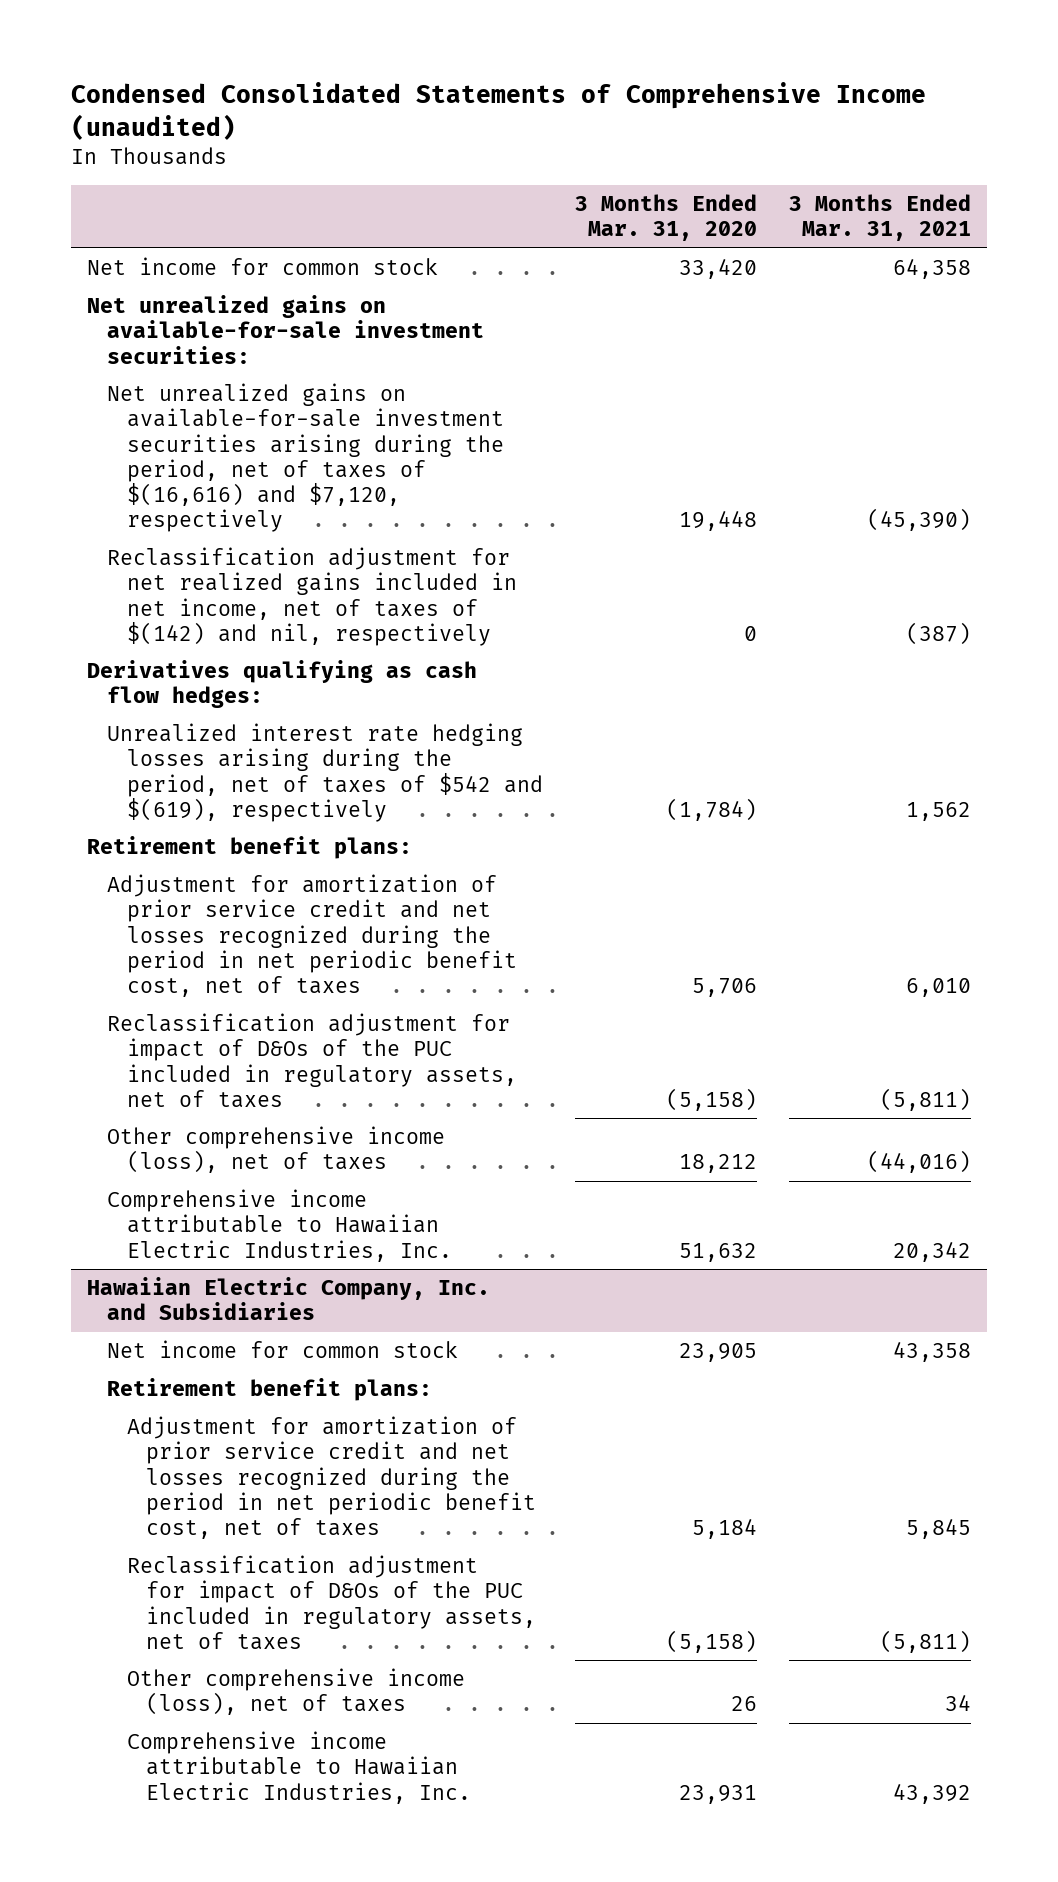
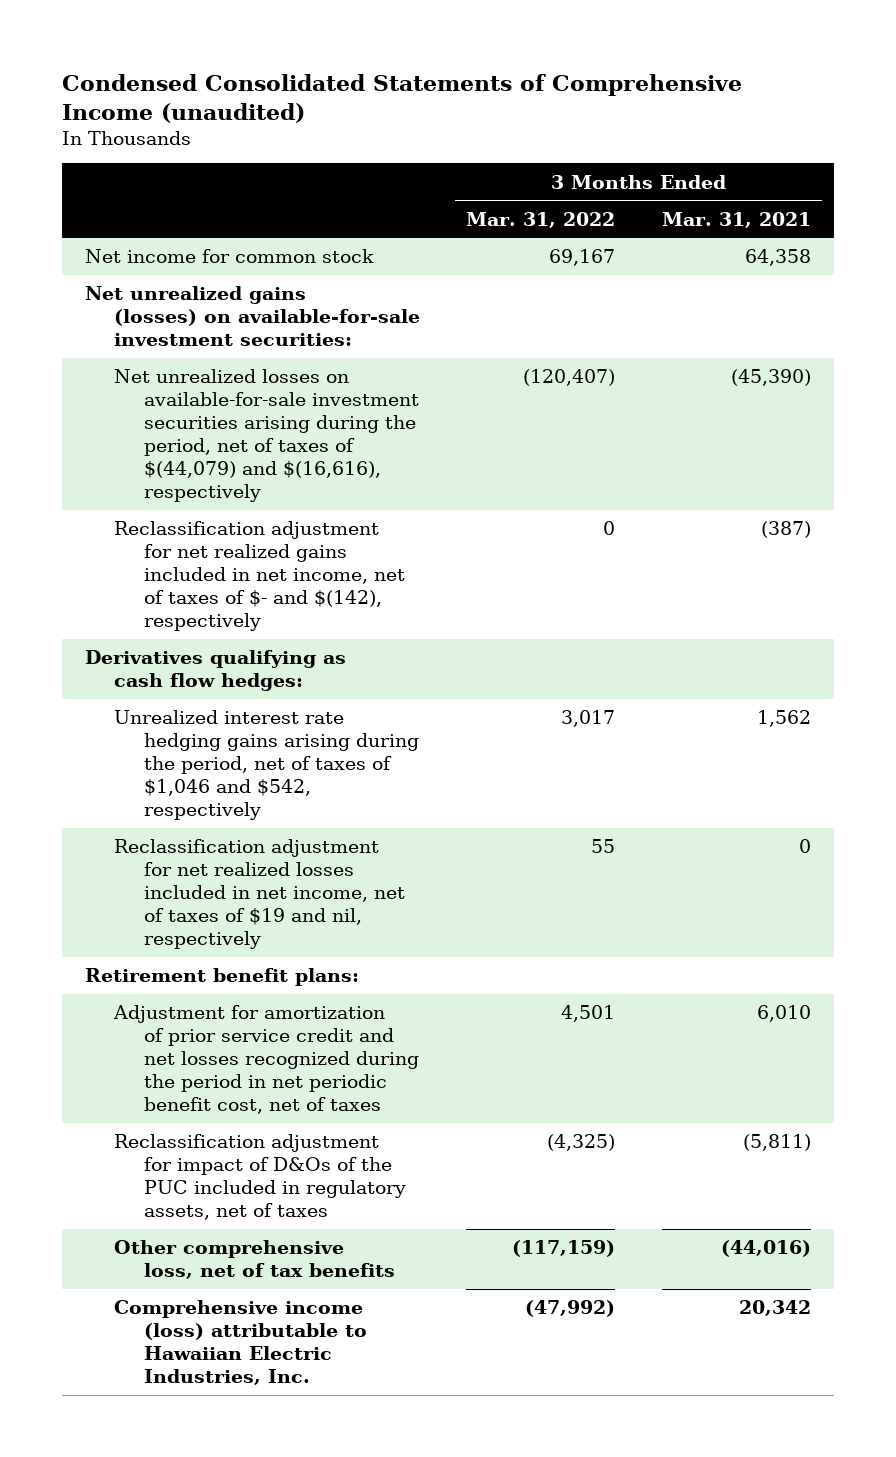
- | 3 Months Ended Mar. 31, 2020 | 3 Months Ended Mar. 31, 2021
+ | 3 Months Ended Mar. 31, 2022 | 3 Months Ended Mar. 31, 2021
- Net unrealized gains on available-for-sale investment securities:
- Net unrealized gains on available-for-sale investment securities arising during the period, net of taxes of $(16,616) and $7,120, respectively | 19,448 | (45,390)
- Reclassification adjustment for net realized gains included in net income, net of taxes of $(142) and nil, respectively | 0 | (387)
+ Net unrealized gains (losses) on available-for-sale investment securities:
+ Net unrealized losses on available-for-sale investment securities arising during the period, net of taxes of $(44,079) and $(16,616), respectively | (120,407) | (45,390)
+ Reclassification adjustment for net realized gains included in net income, net of taxes of $- and $(142), respectively | 0 | (387)
- Unrealized interest rate hedging losses arising during the period, net of taxes of $542 and $(619), respectively | (1,784) | 1,562
+ Unrealized interest rate hedging gains arising during the period, net of taxes of $1,046 and $542, respectively | 3,017 | 1,562
+ Reclassification adjustment for net realized losses included in net income, net of taxes of $19 and nil, respectively | 55 | 0
- Other comprehensive income (loss), net of taxes | 18,212 | (44,016)
- Comprehensive income attributable to Hawaiian Electric Industries, Inc. | 51,632 | 20,342
- Hawaiian Electric Company, Inc. and Subsidiaries
- Net income for common stock | 23,905 | 43,358
- Retirement benefit plans:
- Adjustment for amortization of prior service credit and net losses recognized during the period in net periodic benefit cost, net of taxes | 5,184 | 5,845
- Reclassification adjustment for impact of D&Os of the PUC included in regulatory assets, net of taxes | (5,158) | (5,811)
- Other comprehensive income (loss), net of taxes | 26 | 34
- Comprehensive income attributable to Hawaiian Electric Industries, Inc. | 23,931 | 43,392
+ Other comprehensive loss, net of tax benefits | (117,159) | (44,016)
+ Comprehensive income (loss) attributable to Hawaiian Electric Industries, Inc. | (47,992) | 20,342

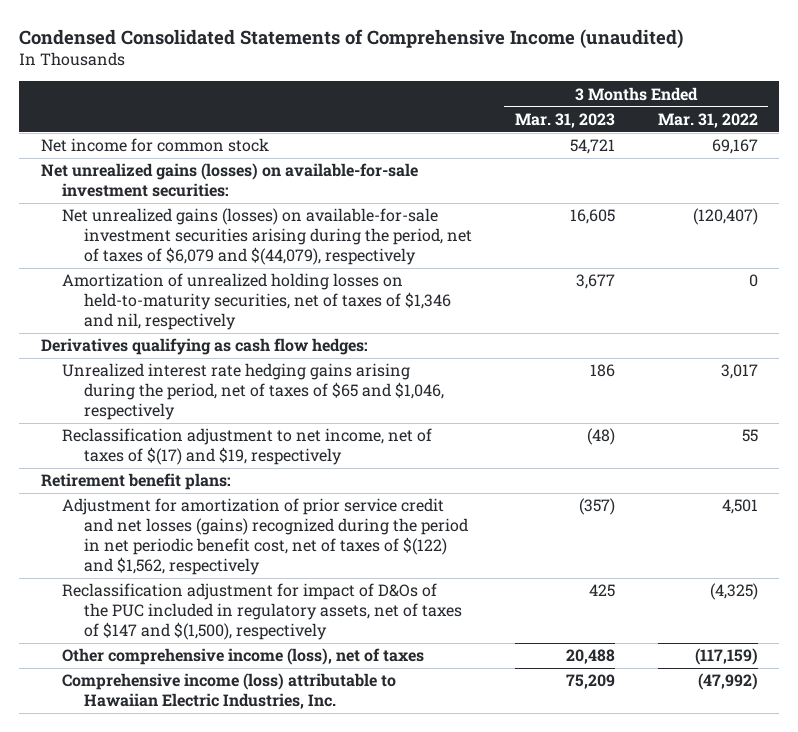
- | 3 Months Ended Mar. 31, 2022 | 3 Months Ended Mar. 31, 2021
+ | 3 Months Ended Mar. 31, 2023 | 3 Months Ended Mar. 31, 2022
- Net unrealized losses on available-for-sale investment securities arising during the period, net of taxes of $(44,079) and $(16,616), respectively | (120,407) | (45,390)
- Reclassification adjustment for net realized gains included in net income, net of taxes of $- and $(142), respectively | 0 | (387)
+ Net unrealized gains (losses) on available-for-sale investment securities arising during the period, net of taxes of $6,079 and $(44,079), respectively | 16,605 | (120,407)
+ Amortization of unrealized holding losses on held-to-maturity securities, net of taxes of $1,346 and nil, respectively | 3,677 | 0
- Unrealized interest rate hedging gains arising during the period, net of taxes of $1,046 and $542, respectively | 3,017 | 1,562
- Reclassification adjustment for net realized losses included in net income, net of taxes of $19 and nil, respectively | 55 | 0
+ Unrealized interest rate hedging gains arising during the period, net of taxes of $65 and $1,046, respectively | 186 | 3,017
+ Reclassification adjustment to net income, net of taxes of $(17) and $19, respectively | (48) | 55
- Adjustment for amortization of prior service credit and net losses recognized during the period in net periodic benefit cost, net of taxes | 4,501 | 6,010
- Reclassification adjustment for impact of D&Os of the PUC included in regulatory assets, net of taxes | (4,325) | (5,811)
- Other comprehensive loss, net of tax benefits | (117,159) | (44,016)
+ Adjustment for amortization of prior service credit and net losses (gains) recognized during the period in net periodic benefit cost, net of taxes of $(122) and $1,562, respectively | (357) | 4,501
+ Reclassification adjustment for impact of D&Os of the PUC included in regulatory assets, net of taxes of $147 and $(1,500), respectively | 425 | (4,325)
+ Other comprehensive income (loss), net of taxes | 20,488 | (117,159)

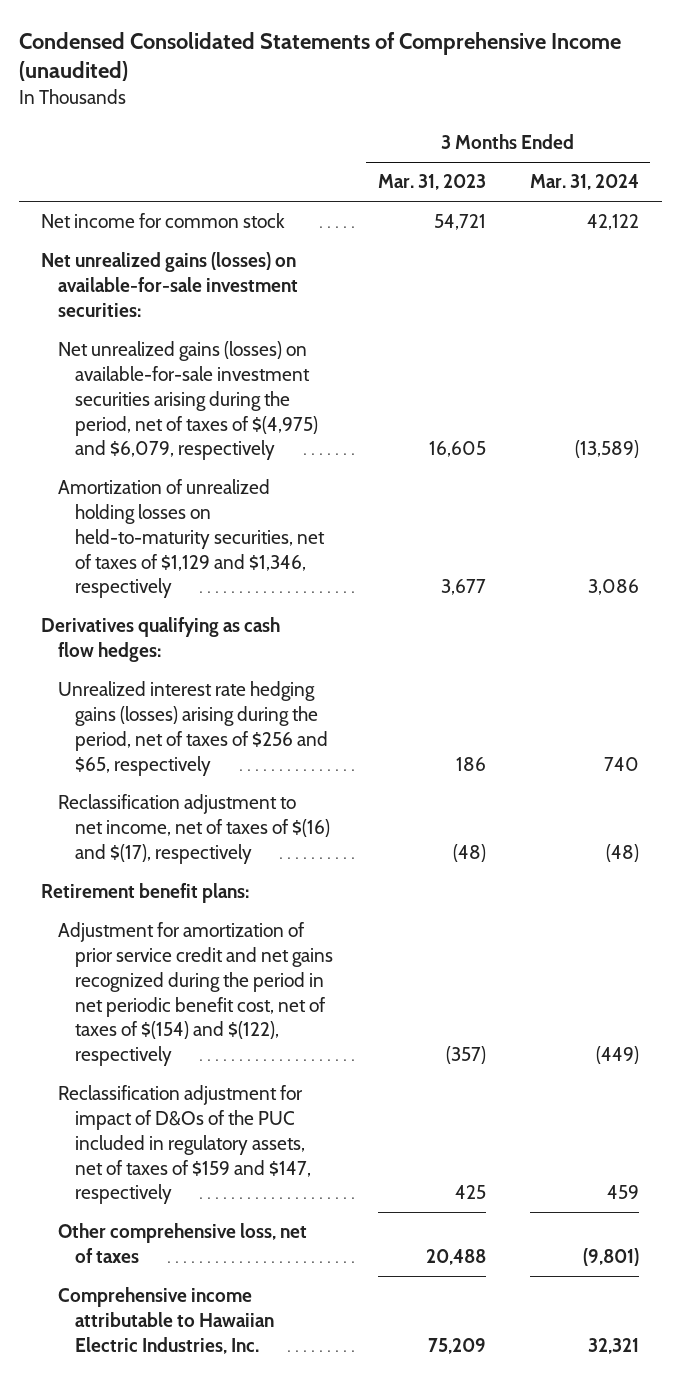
- | 3 Months Ended Mar. 31, 2023 | 3 Months Ended Mar. 31, 2022
+ | 3 Months Ended Mar. 31, 2023 | 3 Months Ended Mar. 31, 2024
- Net unrealized gains (losses) on available-for-sale investment securities arising during the period, net of taxes of $6,079 and $(44,079), respectively | 16,605 | (120,407)
- Amortization of unrealized holding losses on held-to-maturity securities, net of taxes of $1,346 and nil, respectively | 3,677 | 0
+ Net unrealized gains (losses) on available-for-sale investment securities arising during the period, net of taxes of $(4,975) and $6,079, respectively | 16,605 | (13,589)
+ Amortization of unrealized holding losses on held-to-maturity securities, net of taxes of $1,129 and $1,346, respectively | 3,677 | 3,086
- Unrealized interest rate hedging gains arising during the period, net of taxes of $65 and $1,046, respectively | 186 | 3,017
- Reclassification adjustment to net income, net of taxes of $(17) and $19, respectively | (48) | 55
+ Unrealized interest rate hedging gains (losses) arising during the period, net of taxes of $256 and $65, respectively | 186 | 740
+ Reclassification adjustment to net income, net of taxes of $(16) and $(17), respectively | (48) | (48)
- Adjustment for amortization of prior service credit and net losses (gains) recognized during the period in net periodic benefit cost, net of taxes of $(122) and $1,562, respectively | (357) | 4,501
- Reclassification adjustment for impact of D&Os of the PUC included in regulatory assets, net of taxes of $147 and $(1,500), respectively | 425 | (4,325)
- Other comprehensive income (loss), net of taxes | 20,488 | (117,159)
- Comprehensive income (loss) attributable to Hawaiian Electric Industries, Inc. | 75,209 | (47,992)
+ Adjustment for amortization of prior service credit and net gains recognized during the period in net periodic benefit cost, net of taxes of $(154) and $(122), respectively | (357) | (449)
+ Reclassification adjustment for impact of D&Os of the PUC included in regulatory assets, net of taxes of $159 and $147, respectively | 425 | 459
+ Other comprehensive loss, net of taxes | 20,488 | (9,801)
+ Comprehensive income attributable to Hawaiian Electric Industries, Inc. | 75,209 | 32,321

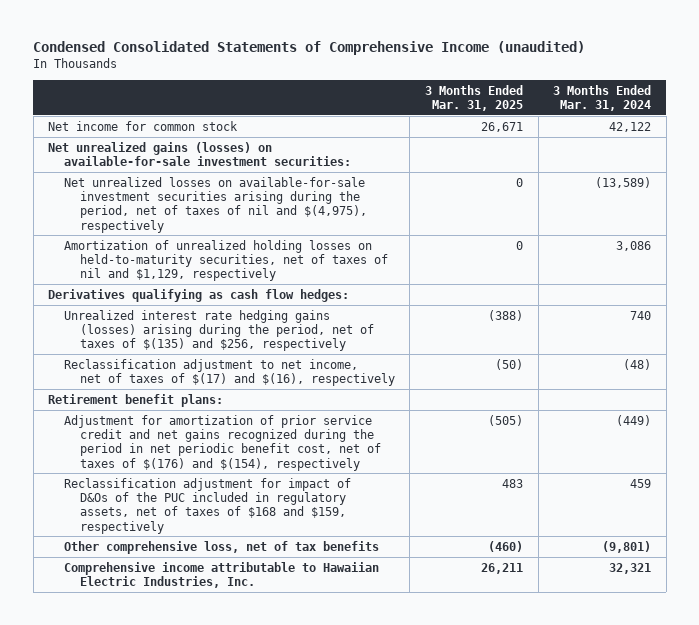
- | 3 Months Ended Mar. 31, 2023 | 3 Months Ended Mar. 31, 2024
+ | 3 Months Ended Mar. 31, 2025 | 3 Months Ended Mar. 31, 2024
- Net unrealized gains (losses) on available-for-sale investment securities arising during the period, net of taxes of $(4,975) and $6,079, respectively | 16,605 | (13,589)
- Amortization of unrealized holding losses on held-to-maturity securities, net of taxes of $1,129 and $1,346, respectively | 3,677 | 3,086
+ Net unrealized losses on available-for-sale investment securities arising during the period, net of taxes of nil and $(4,975), respectively | 0 | (13,589)
+ Amortization of unrealized holding losses on held-to-maturity securities, net of taxes of nil and $1,129, respectively | 0 | 3,086
- Unrealized interest rate hedging gains (losses) arising during the period, net of taxes of $256 and $65, respectively | 186 | 740
- Reclassification adjustment to net income, net of taxes of $(16) and $(17), respectively | (48) | (48)
+ Unrealized interest rate hedging gains (losses) arising during the period, net of taxes of $(135) and $256, respectively | (388) | 740
+ Reclassification adjustment to net income, net of taxes of $(17) and $(16), respectively | (50) | (48)
- Adjustment for amortization of prior service credit and net gains recognized during the period in net periodic benefit cost, net of taxes of $(154) and $(122), respectively | (357) | (449)
- Reclassification adjustment for impact of D&Os of the PUC included in regulatory assets, net of taxes of $159 and $147, respectively | 425 | 459
- Other comprehensive loss, net of taxes | 20,488 | (9,801)
+ Adjustment for amortization of prior service credit and net gains recognized during the period in net periodic benefit cost, net of taxes of $(176) and $(154), respectively | (505) | (449)
+ Reclassification adjustment for impact of D&Os of the PUC included in regulatory assets, net of taxes of $168 and $159, respectively | 483 | 459
+ Other comprehensive loss, net of tax benefits | (460) | (9,801)

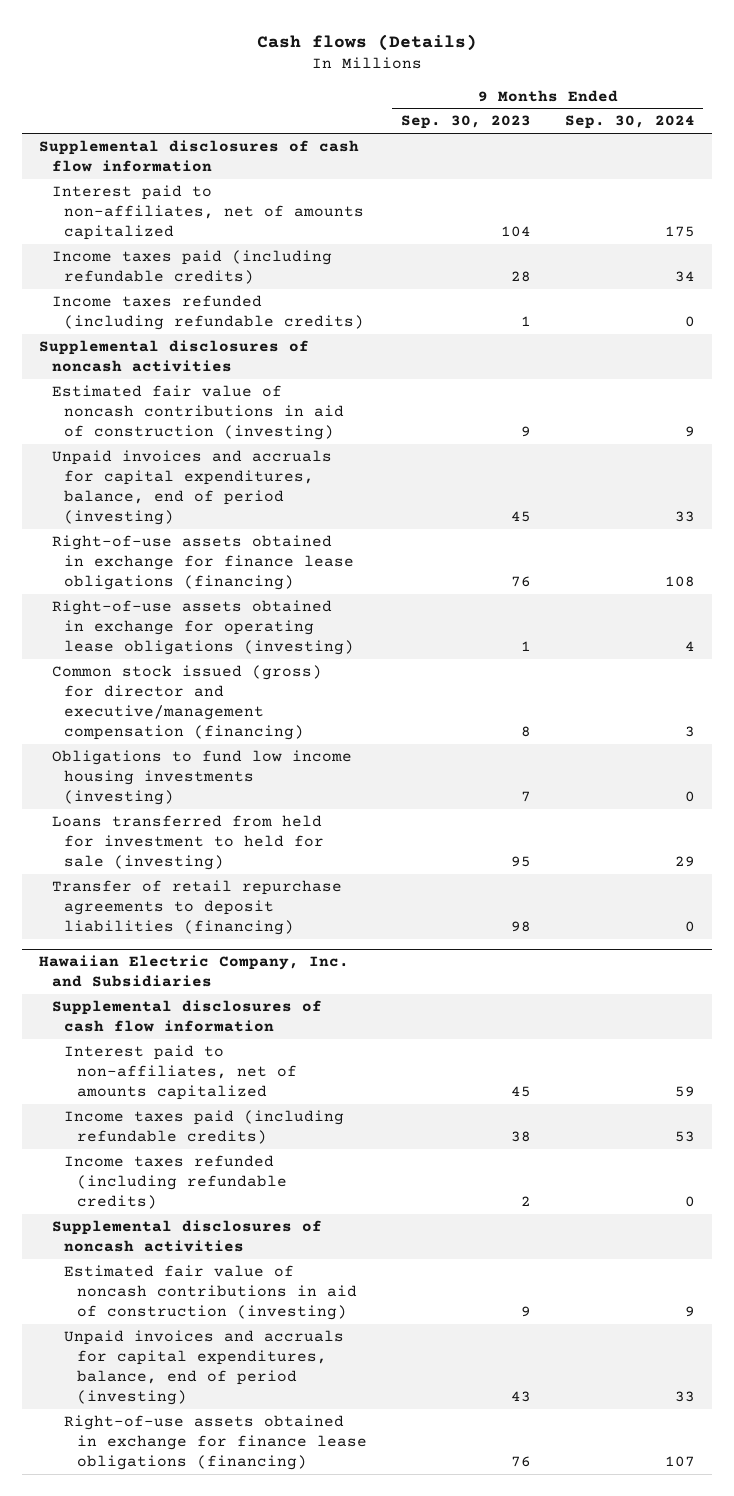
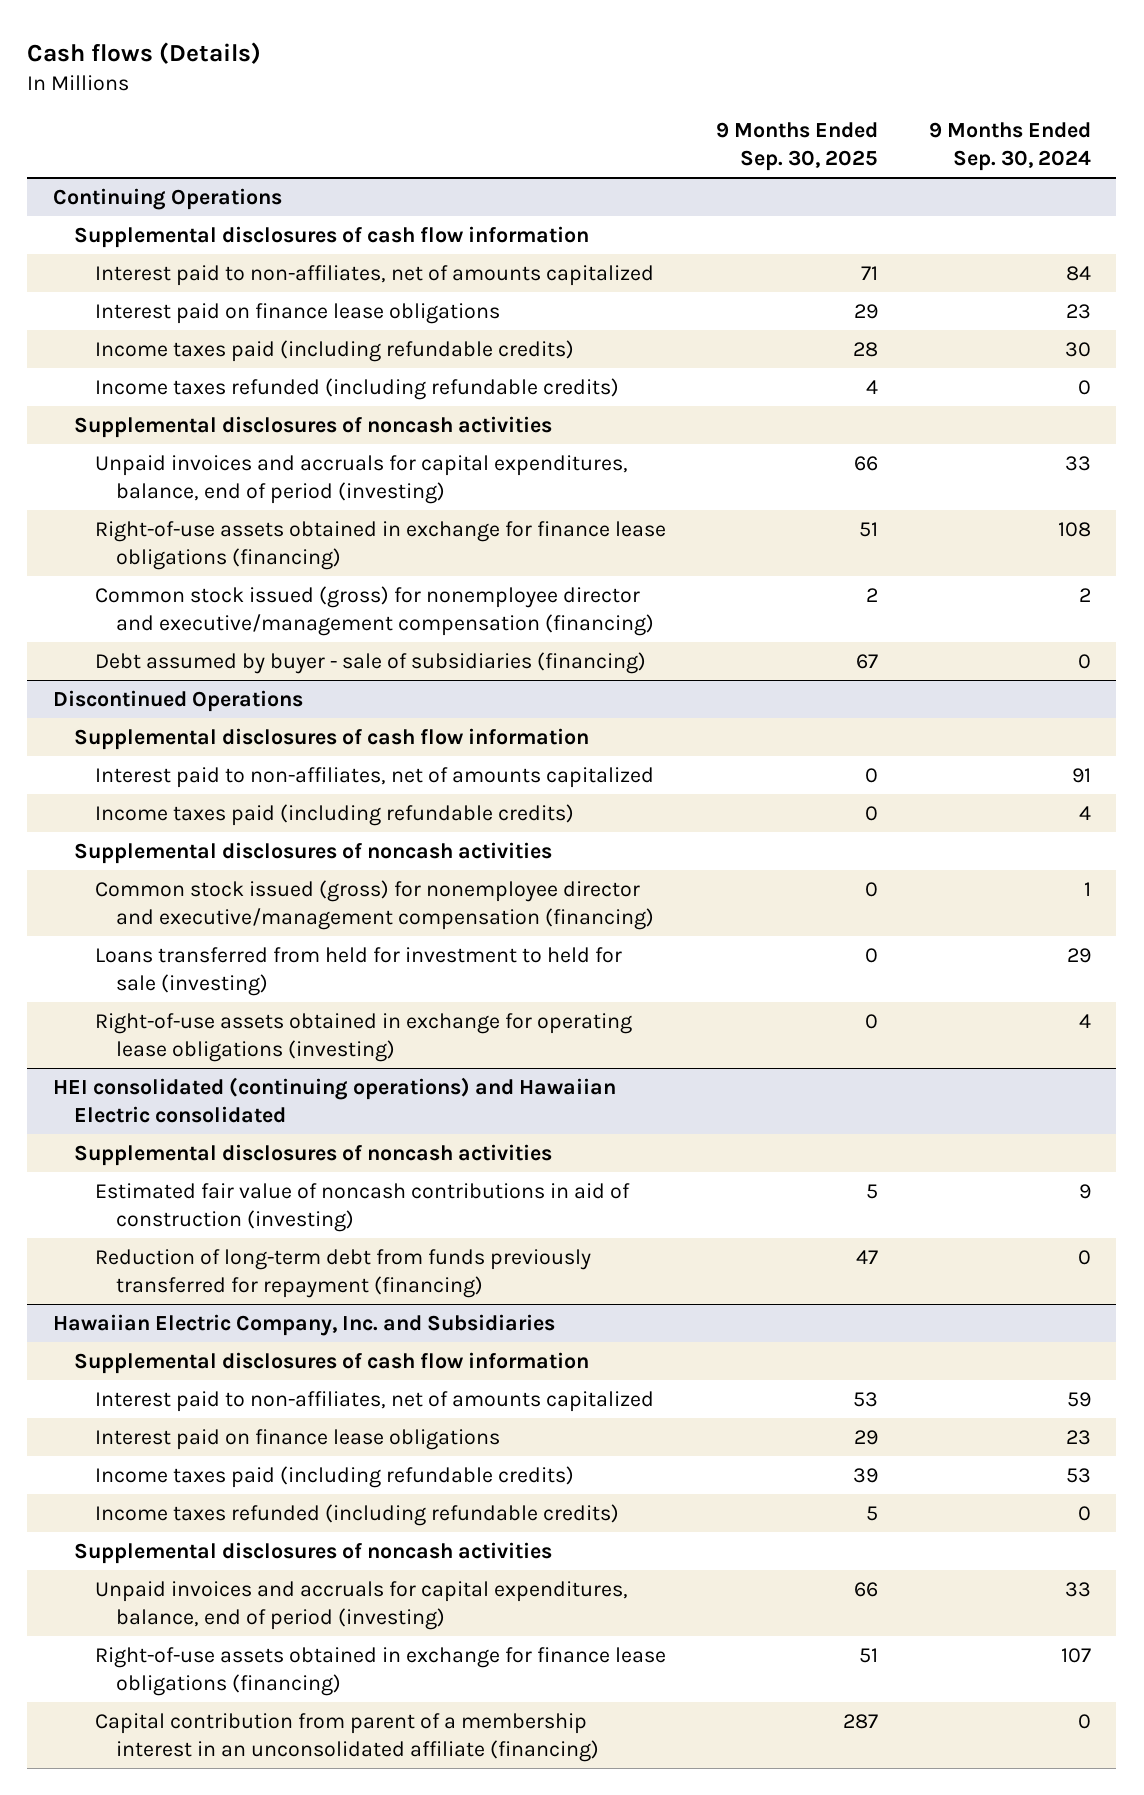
- | 9 Months Ended Sep. 30, 2023 | 9 Months Ended Sep. 30, 2024
+ | 9 Months Ended Sep. 30, 2025 | 9 Months Ended Sep. 30, 2024
+ Continuing Operations
- Interest paid to non-affiliates, net of amounts capitalized | 104 | 175
- Income taxes paid (including refundable credits) | 28 | 34
+ Interest paid to non-affiliates, net of amounts capitalized | 71 | 84
+ Interest paid on finance lease obligations | 29 | 23
+ Income taxes paid (including refundable credits) | 28 | 30
- Estimated fair value of noncash contributions in aid of construction (investing) | 9 | 9
- Right-of-use assets obtained in exchange for operating lease obligations (investing) | 1 | 4
- Common stock issued (gross) for director and executive/management compensation (financing) | 8 | 3
- Obligations to fund low income housing investments (investing) | 7 | 0
+ Common stock issued (gross) for nonemployee director and executive/management compensation (financing) | 2 | 2
+ Debt assumed by buyer - sale of subsidiaries (financing) | 67 | 0
+ Discontinued Operations
+ Supplemental disclosures of cash flow information
+ Interest paid to non-affiliates, net of amounts capitalized | 0 | 91
+ Income taxes paid (including refundable credits) | 0 | 4
+ Supplemental disclosures of noncash activities
+ Common stock issued (gross) for nonemployee director and executive/management compensation (financing) | 0 | 1
- Transfer of retail repurchase agreements to deposit liabilities (financing) | 98 | 0
+ Right-of-use assets obtained in exchange for operating lease obligations (investing) | 0 | 4
+ HEI consolidated (continuing operations) and Hawaiian Electric consolidated
+ Supplemental disclosures of noncash activities
+ Estimated fair value of noncash contributions in aid of construction (investing) | 5 | 9
+ Reduction of long-term debt from funds previously transferred for repayment (financing) | 47 | 0
@ Hawaiian Electric Company, Inc. and Subsidiaries
+ Interest paid on finance lease obligations | 29 | 23
- Estimated fair value of noncash contributions in aid of construction (investing) | 9 | 9
+ Capital contribution from parent of a membership interest in an unconsolidated affiliate (financing) | 287 | 0

